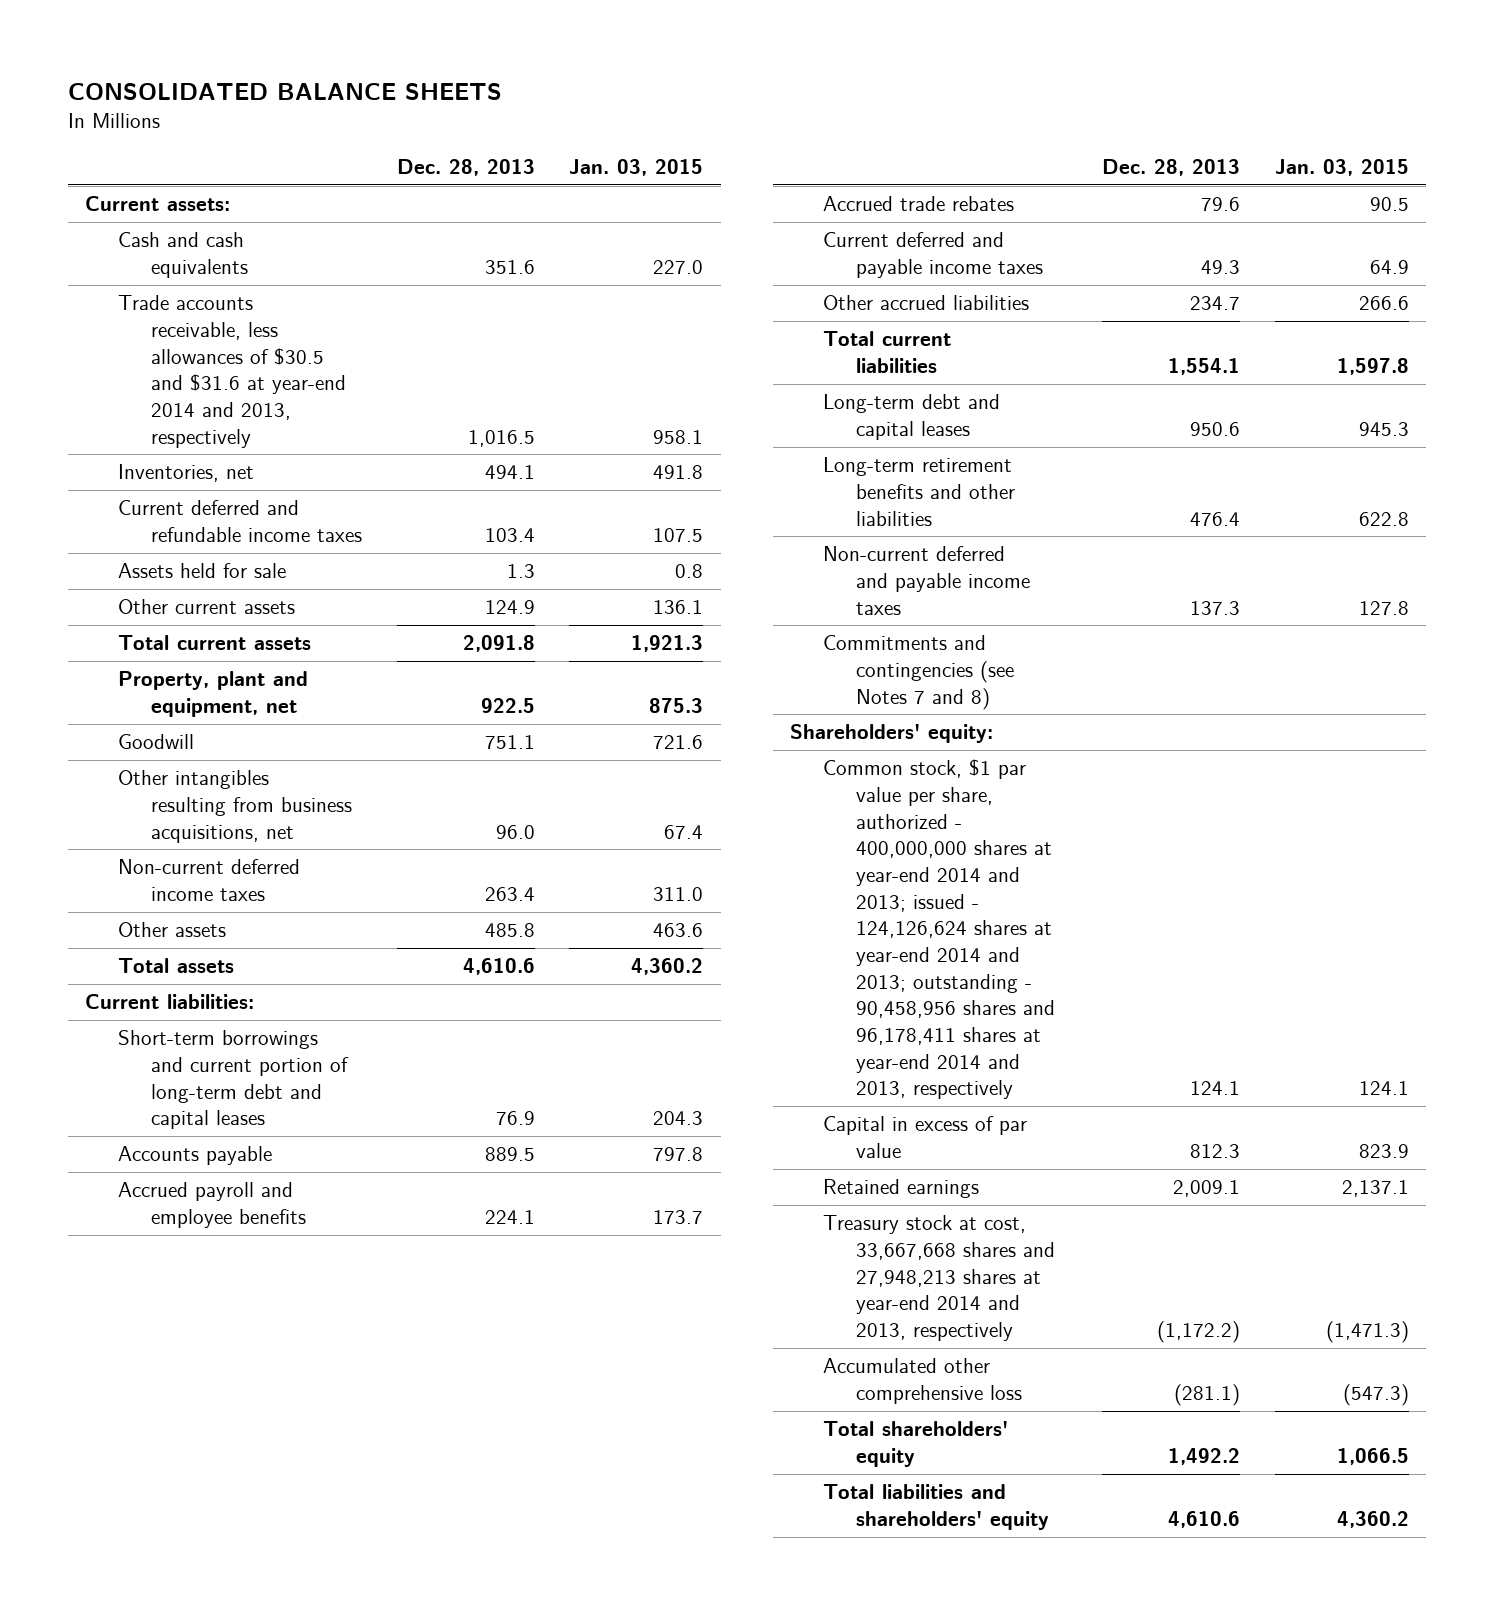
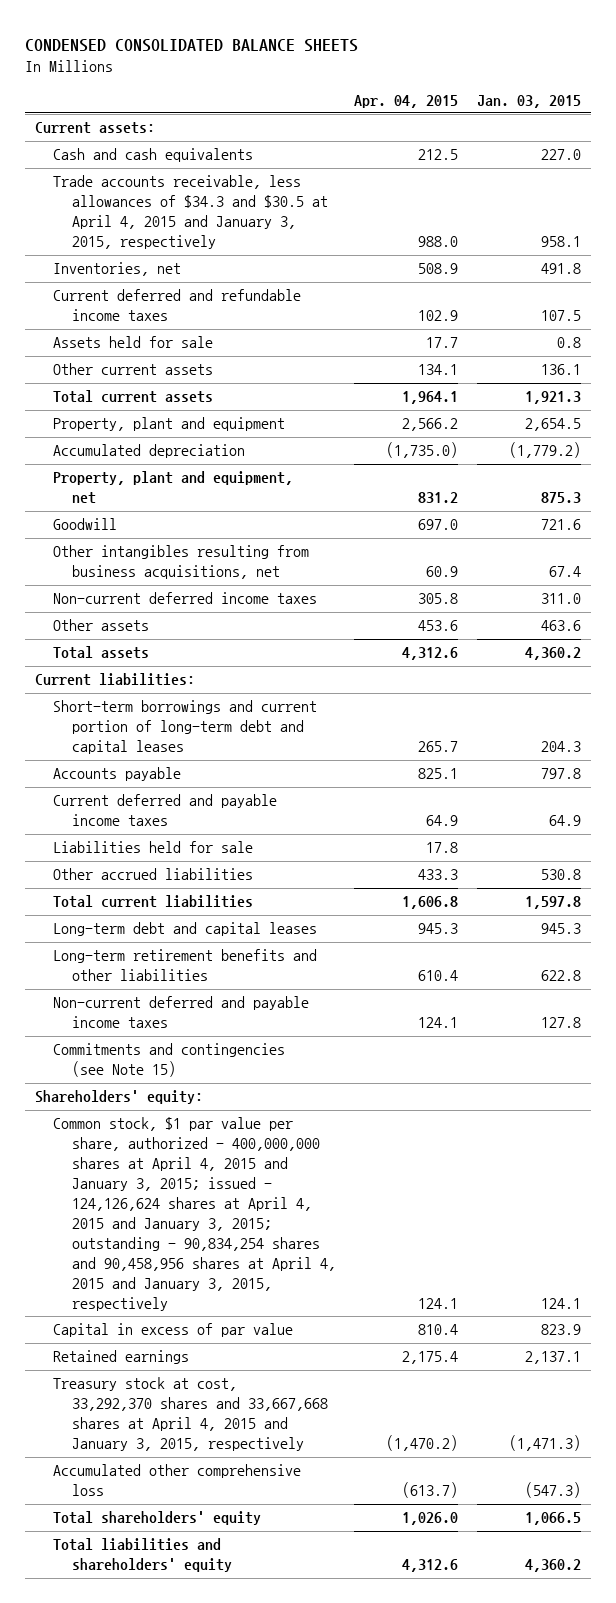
- CONSOLIDATED BALANCE SHEETS
+ CONDENSED CONSOLIDATED BALANCE SHEETS
- | Dec. 28, 2013 | Jan. 03, 2015
+ | Apr. 04, 2015 | Jan. 03, 2015
- Trade accounts receivable, less allowances of $30.5 and $31.6 at year-end 2014 and 2013, respectively | 1,016.5 | 958.1
+ Trade accounts receivable, less allowances of $34.3 and $30.5 at April 4, 2015 and January 3, 2015, respectively | 988.0 | 958.1
+ Property, plant and equipment | 2,566.2 | 2,654.5
+ Accumulated depreciation | (1,735.0) | (1,779.2)
- Accrued payroll and employee benefits | 224.1 | 173.7
- Accrued trade rebates | 79.6 | 90.5
- Other accrued liabilities | 234.7 | 266.6
+ Liabilities held for sale | 17.8 |
+ Other accrued liabilities | 433.3 | 530.8
- Commitments and contingencies (see Notes 7 and 8)
+ Commitments and contingencies (see Note 15)
- Common stock, $1 par value per share, authorized - 400,000,000 shares at year-end 2014 and 2013; issued - 124,126,624 shares at year-end 2014 and 2013; outstanding - 90,458,956 shares and 96,178,411 shares at year-end 2014 and 2013, respectively | 124.1 | 124.1
+ Common stock, $1 par value per share, authorized - 400,000,000 shares at April 4, 2015 and January 3, 2015; issued - 124,126,624 shares at April 4, 2015 and January 3, 2015; outstanding - 90,834,254 shares and 90,458,956 shares at April 4, 2015 and January 3, 2015, respectively | 124.1 | 124.1
- Treasury stock at cost, 33,667,668 shares and 27,948,213 shares at year-end 2014 and 2013, respectively | (1,172.2) | (1,471.3)
+ Treasury stock at cost, 33,292,370 shares and 33,667,668 shares at April 4, 2015 and January 3, 2015, respectively | (1,470.2) | (1,471.3)

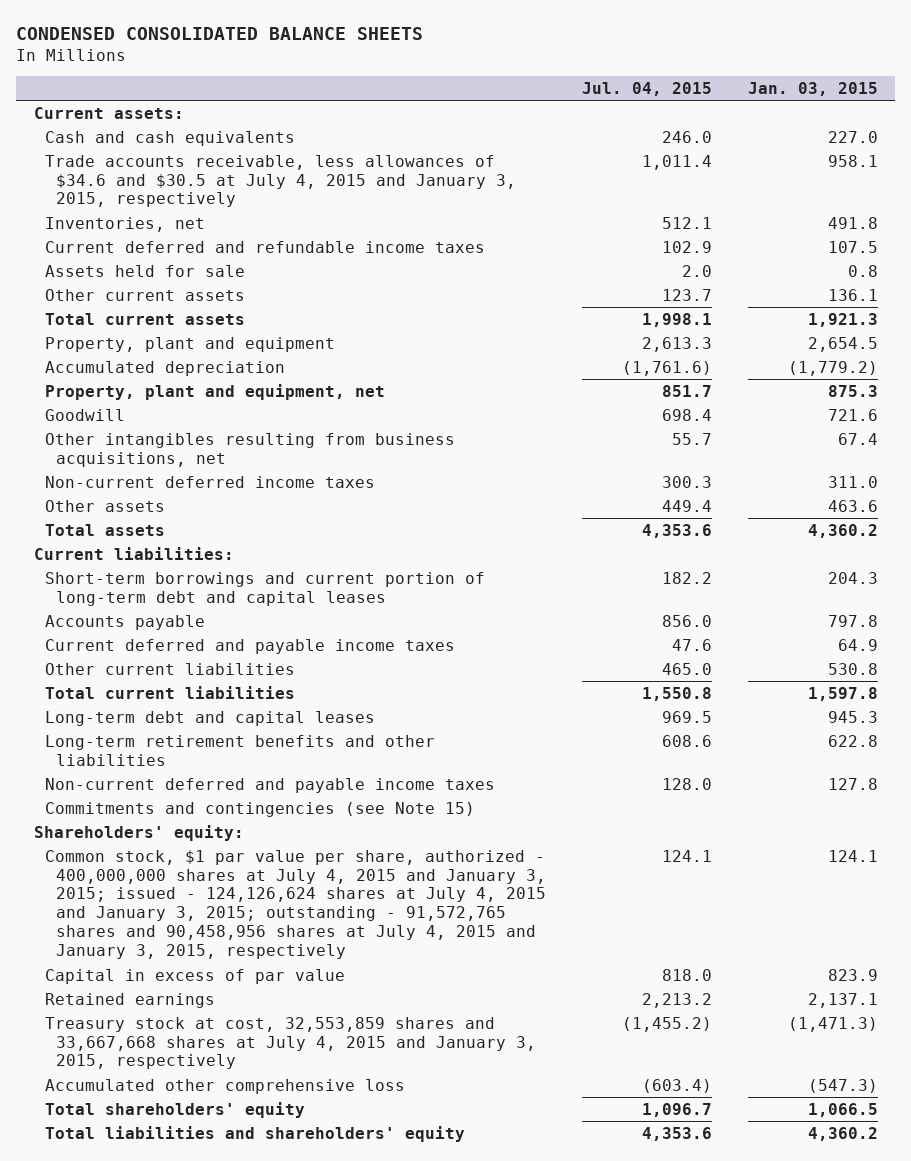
- | Apr. 04, 2015 | Jan. 03, 2015
+ | Jul. 04, 2015 | Jan. 03, 2015
- Trade accounts receivable, less allowances of $34.3 and $30.5 at April 4, 2015 and January 3, 2015, respectively | 988.0 | 958.1
+ Trade accounts receivable, less allowances of $34.6 and $30.5 at July 4, 2015 and January 3, 2015, respectively | 1,011.4 | 958.1
- Liabilities held for sale | 17.8 |
- Other accrued liabilities | 433.3 | 530.8
+ Other current liabilities | 465.0 | 530.8
- Common stock, $1 par value per share, authorized - 400,000,000 shares at April 4, 2015 and January 3, 2015; issued - 124,126,624 shares at April 4, 2015 and January 3, 2015; outstanding - 90,834,254 shares and 90,458,956 shares at April 4, 2015 and January 3, 2015, respectively | 124.1 | 124.1
+ Common stock, $1 par value per share, authorized - 400,000,000 shares at July 4, 2015 and January 3, 2015; issued - 124,126,624 shares at July 4, 2015 and January 3, 2015; outstanding - 91,572,765 shares and 90,458,956 shares at July 4, 2015 and January 3, 2015, respectively | 124.1 | 124.1
- Treasury stock at cost, 33,292,370 shares and 33,667,668 shares at April 4, 2015 and January 3, 2015, respectively | (1,470.2) | (1,471.3)
+ Treasury stock at cost, 32,553,859 shares and 33,667,668 shares at July 4, 2015 and January 3, 2015, respectively | (1,455.2) | (1,471.3)

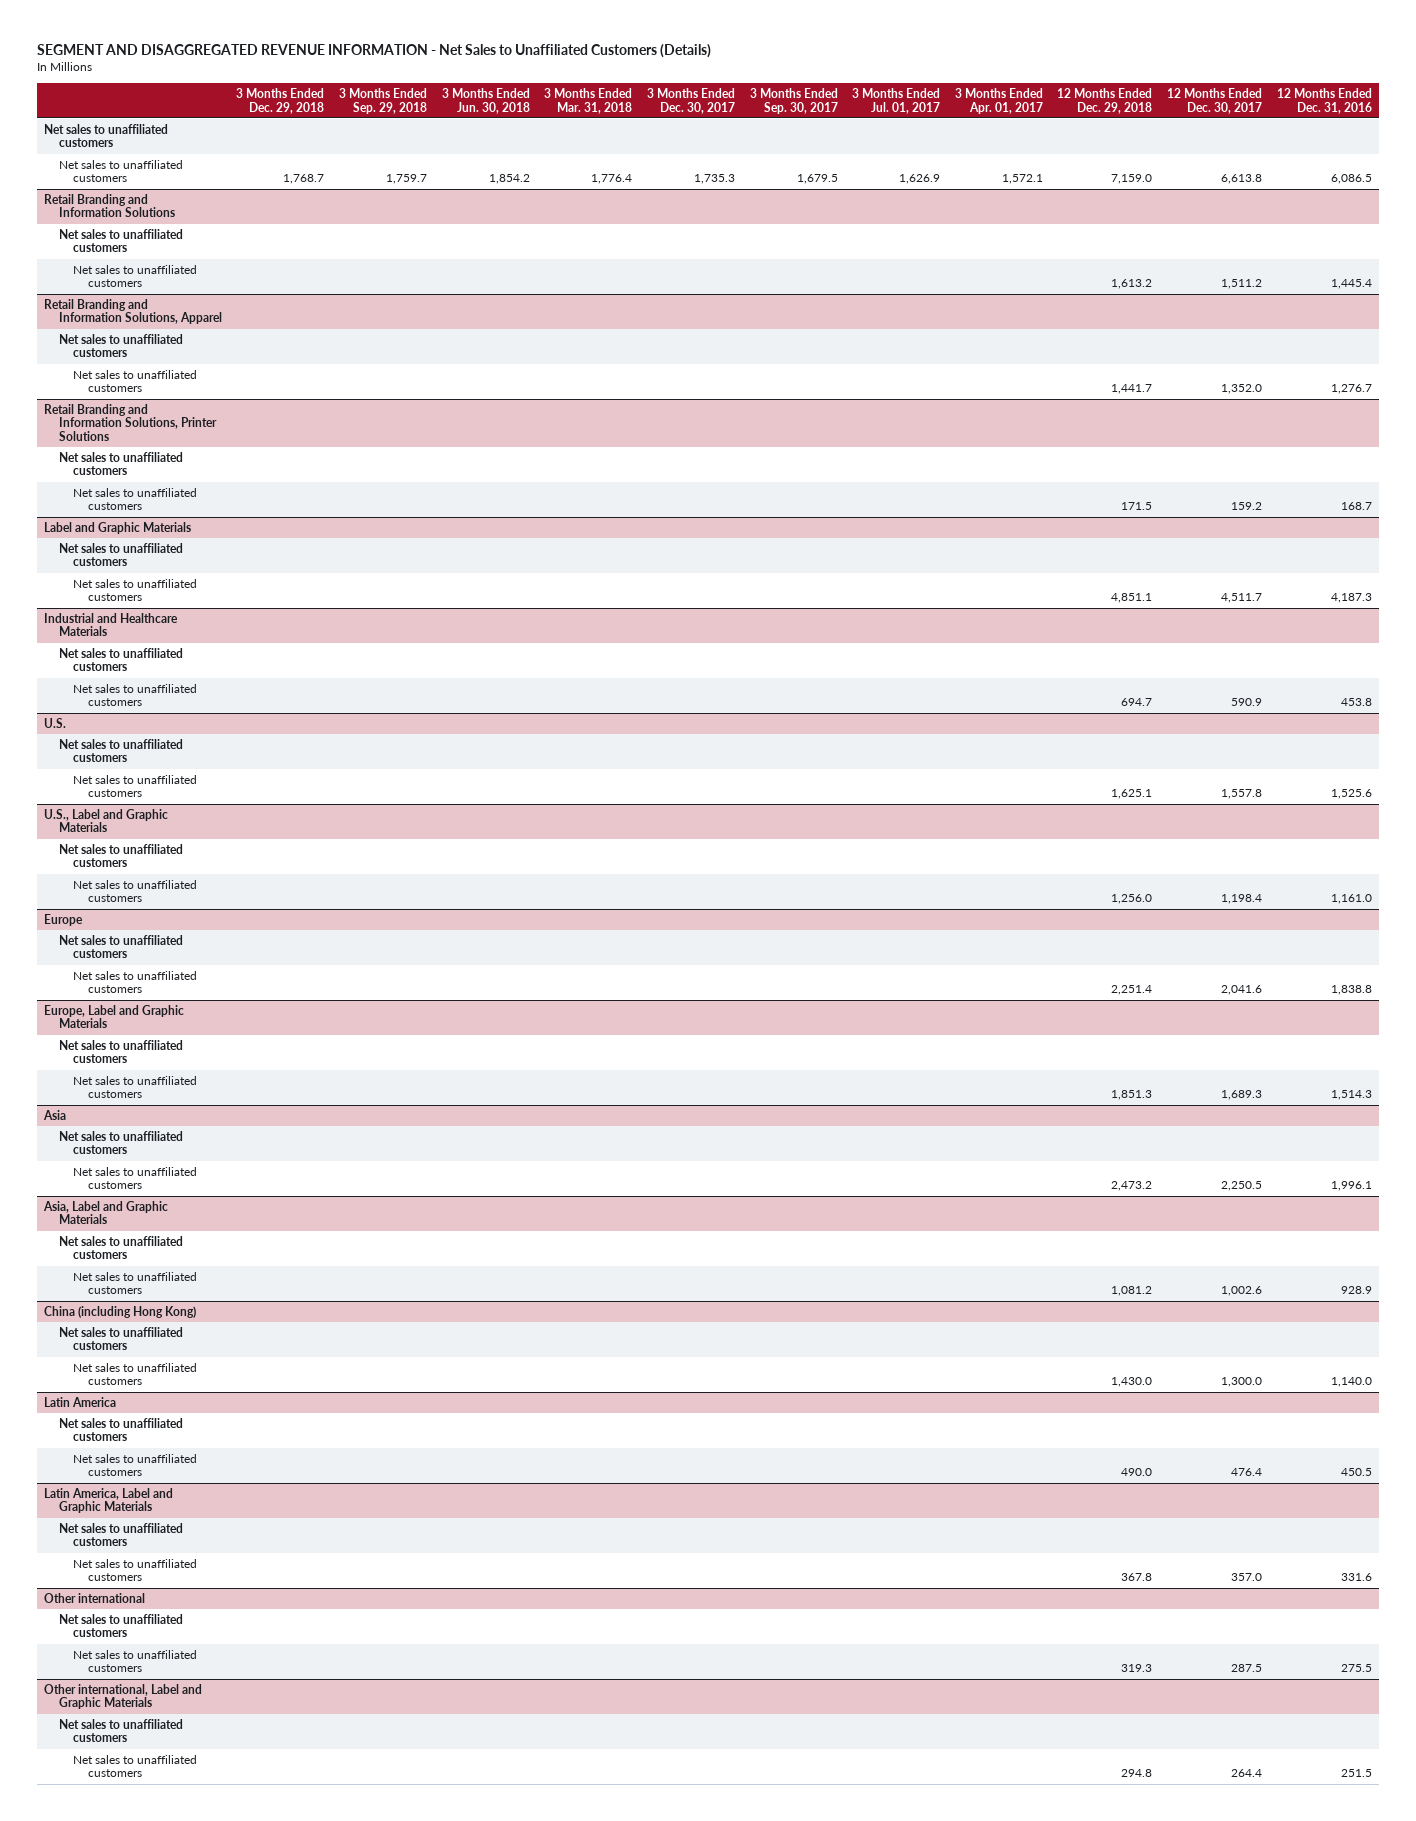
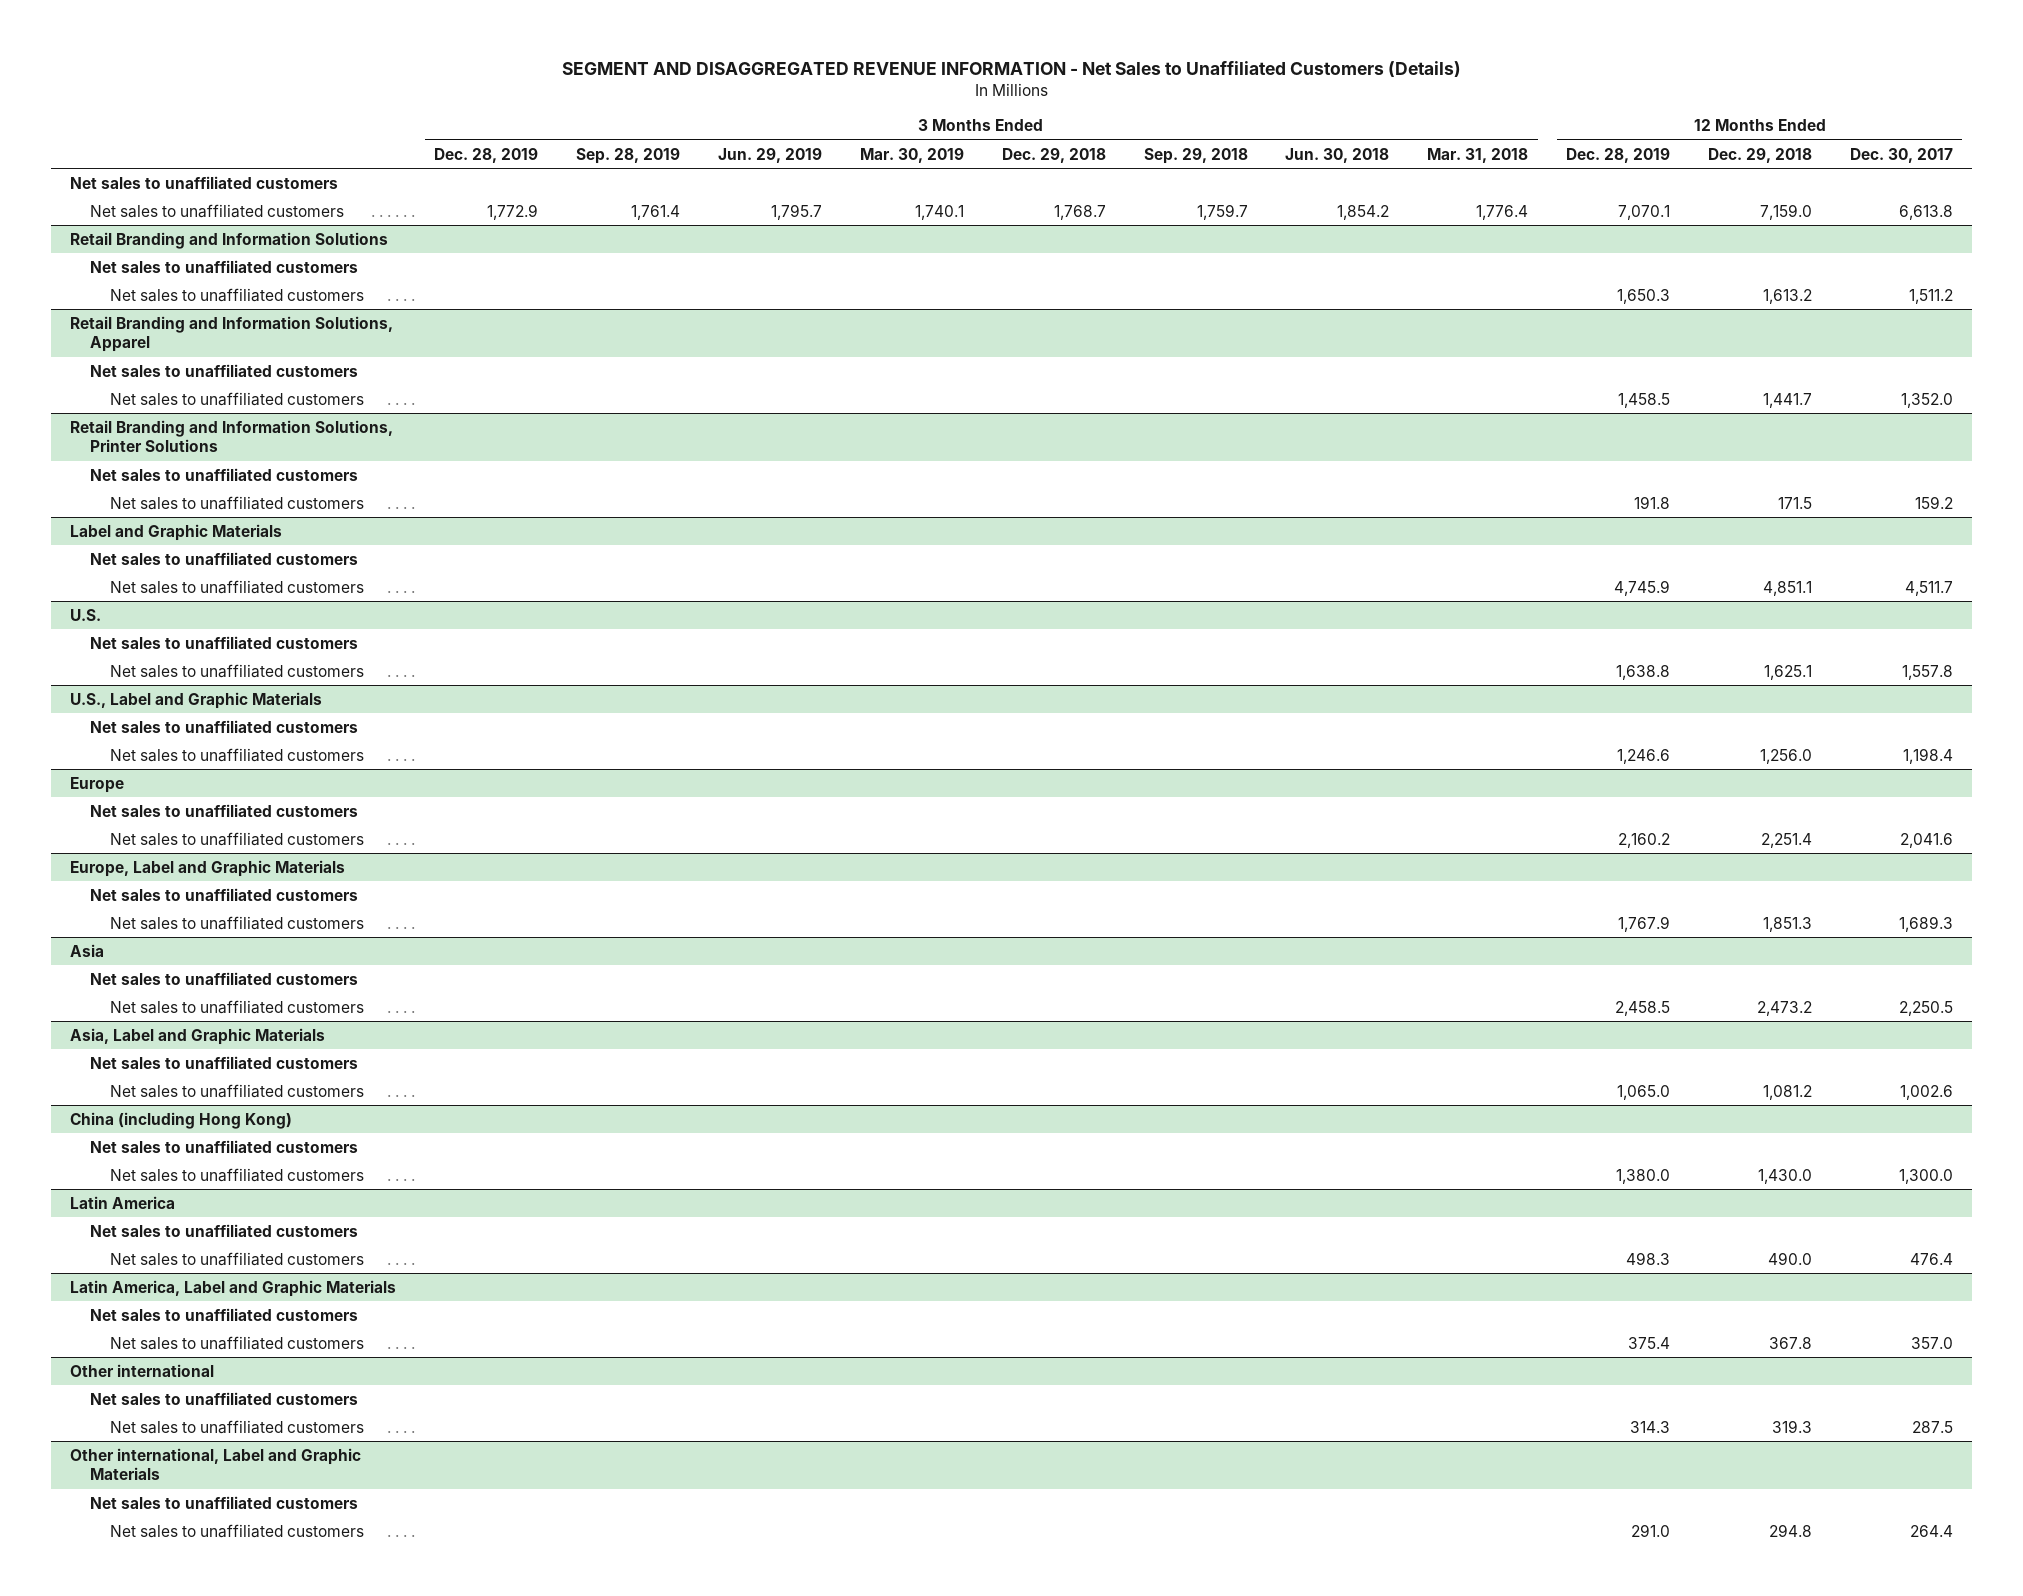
- | 3 Months Ended Dec. 29, 2018 | 3 Months Ended Sep. 29, 2018 | 3 Months Ended Jun. 30, 2018 | 3 Months Ended Mar. 31, 2018 | 3 Months Ended Dec. 30, 2017 | 3 Months Ended Sep. 30, 2017 | 3 Months Ended Jul. 01, 2017 | 3 Months Ended Apr. 01, 2017 | 12 Months Ended Dec. 29, 2018 | 12 Months Ended Dec. 30, 2017 | 12 Months Ended Dec. 31, 2016
+ | 3 Months Ended Dec. 28, 2019 | 3 Months Ended Sep. 28, 2019 | 3 Months Ended Jun. 29, 2019 | 3 Months Ended Mar. 30, 2019 | 3 Months Ended Dec. 29, 2018 | 3 Months Ended Sep. 29, 2018 | 3 Months Ended Jun. 30, 2018 | 3 Months Ended Mar. 31, 2018 | 12 Months Ended Dec. 28, 2019 | 12 Months Ended Dec. 29, 2018 | 12 Months Ended Dec. 30, 2017
- Industrial and Healthcare Materials
- Net sales to unaffiliated customers
- Net sales to unaffiliated customers | | | | | | | | | 694.7 | 590.9 | 453.8

